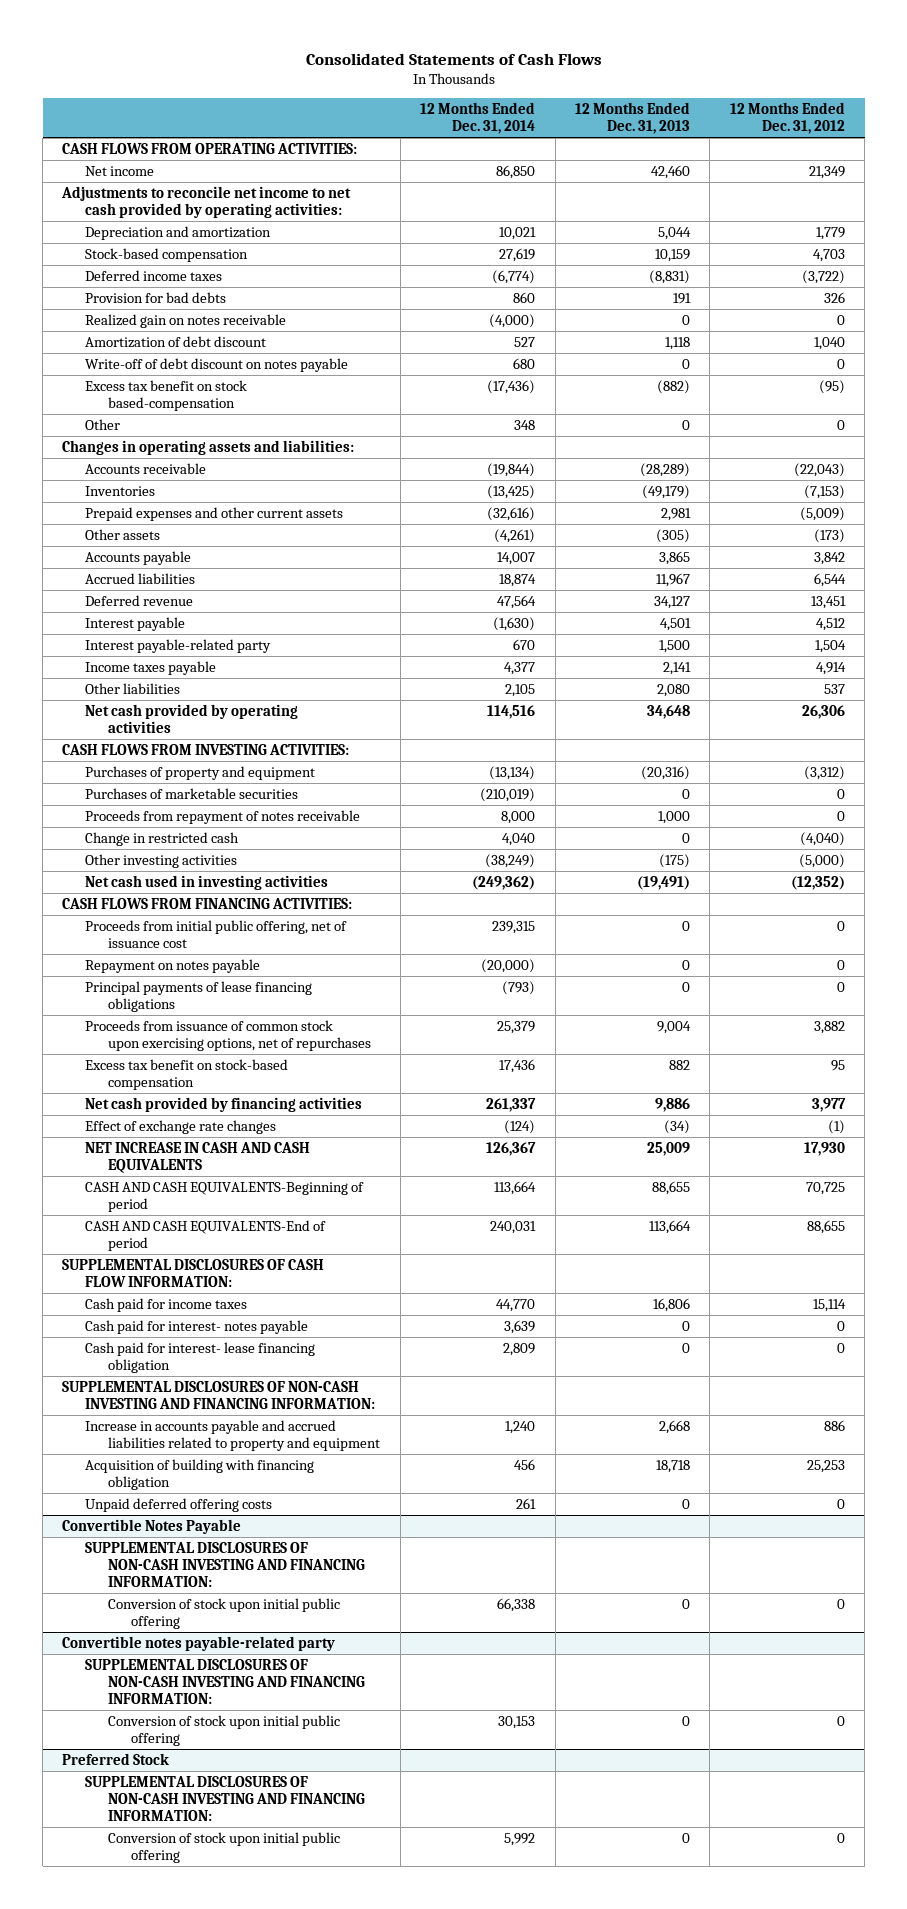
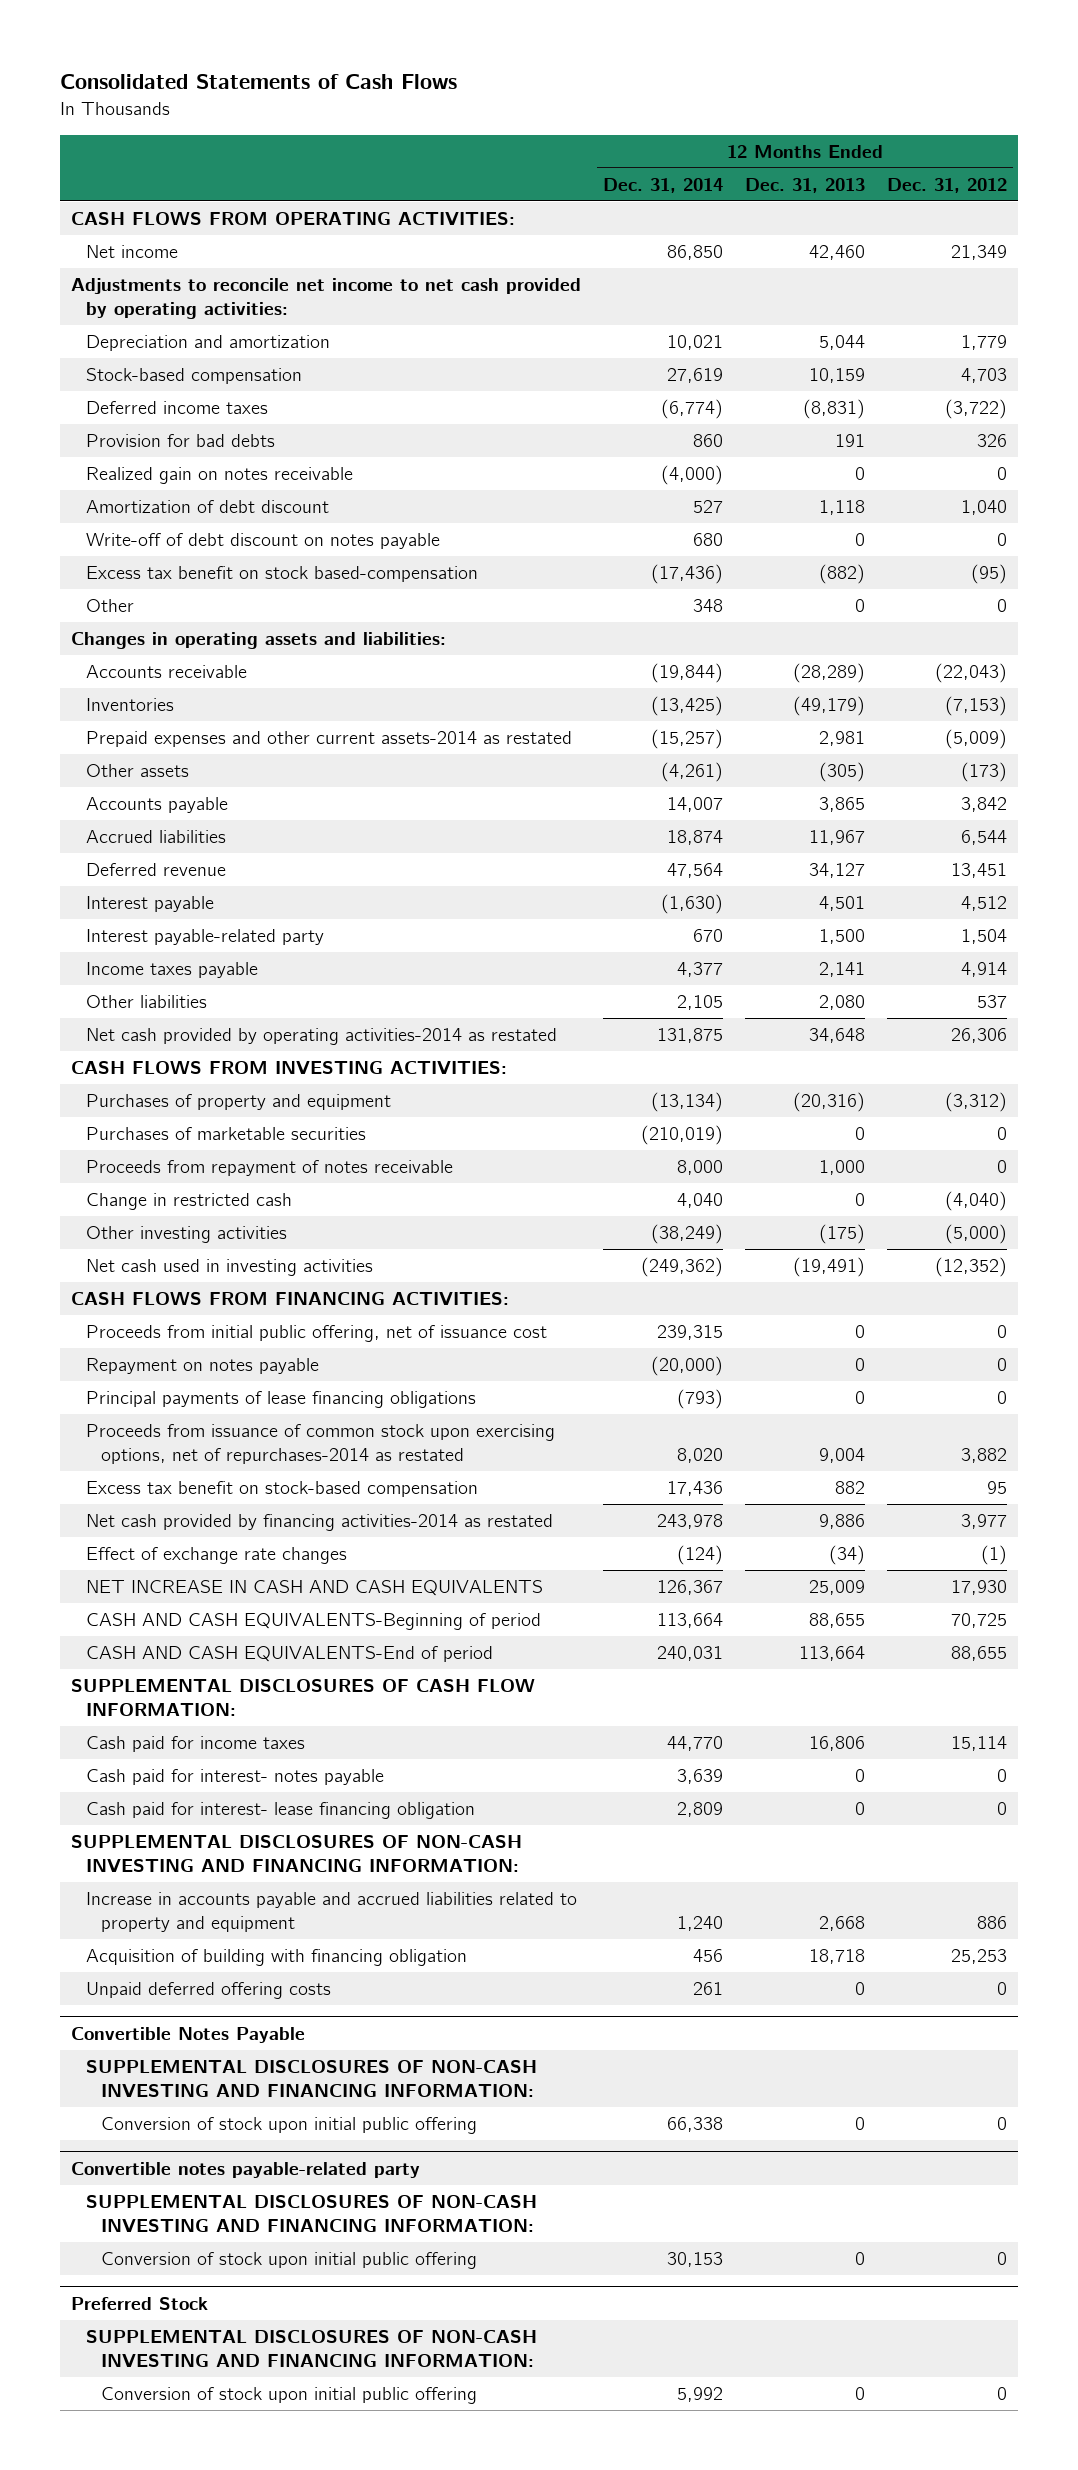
- Prepaid expenses and other current assets | (32,616) | 2,981 | (5,009)
+ Prepaid expenses and other current assets-2014 as restated | (15,257) | 2,981 | (5,009)
- Net cash provided by operating activities | 114,516 | 34,648 | 26,306
+ Net cash provided by operating activities-2014 as restated | 131,875 | 34,648 | 26,306
- Proceeds from issuance of common stock upon exercising options, net of repurchases | 25,379 | 9,004 | 3,882
+ Proceeds from issuance of common stock upon exercising options, net of repurchases-2014 as restated | 8,020 | 9,004 | 3,882
- Net cash provided by financing activities | 261,337 | 9,886 | 3,977
+ Net cash provided by financing activities-2014 as restated | 243,978 | 9,886 | 3,977

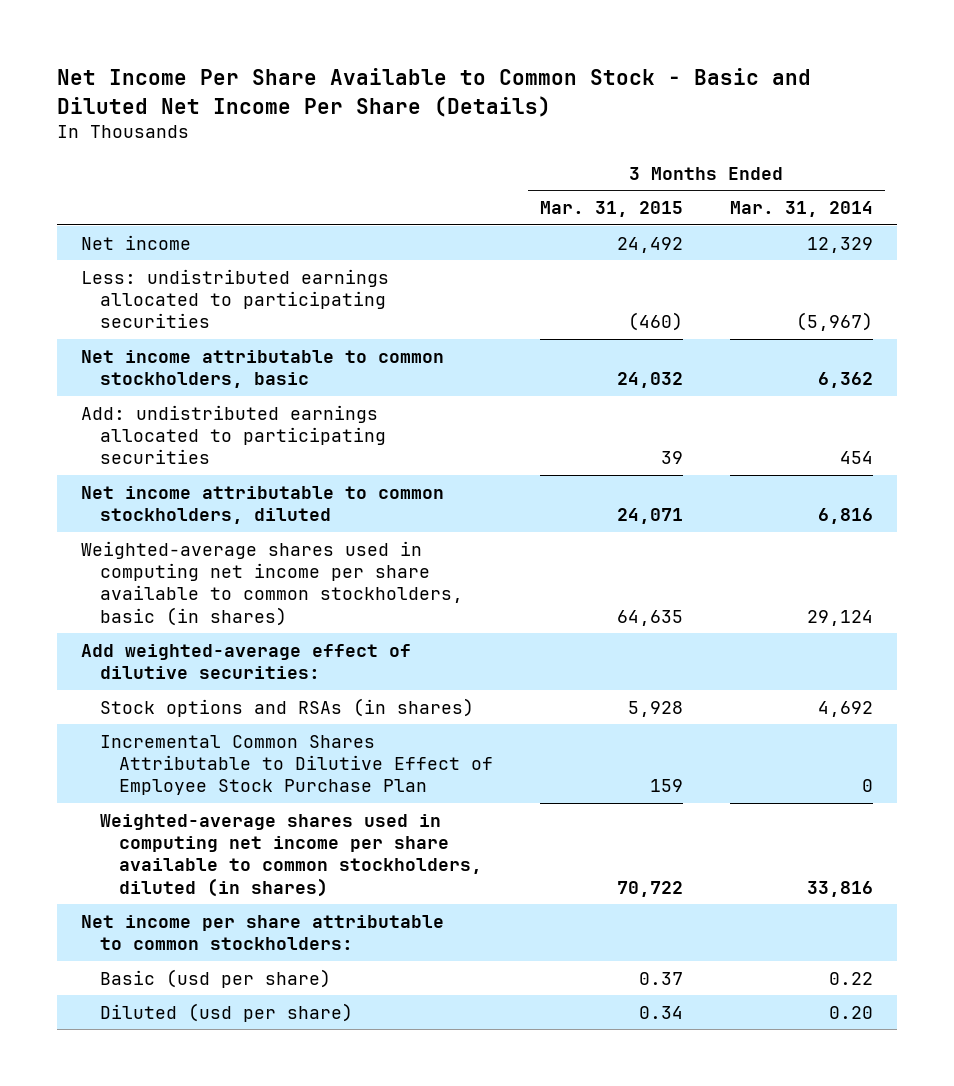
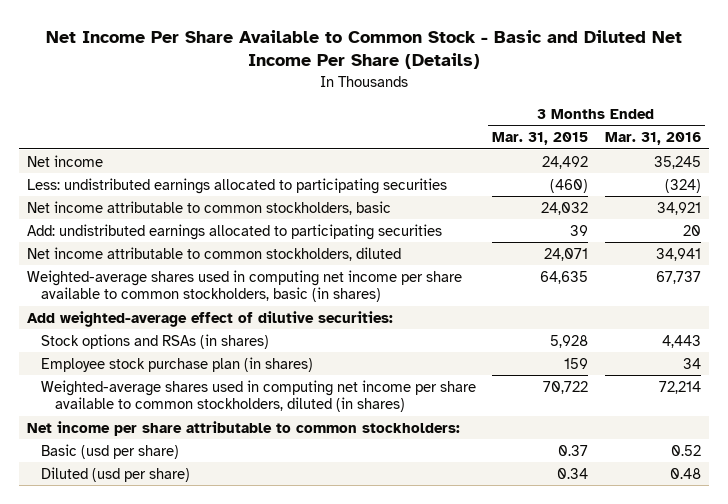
- | 3 Months Ended Mar. 31, 2015 | 3 Months Ended Mar. 31, 2014
+ | 3 Months Ended Mar. 31, 2015 | 3 Months Ended Mar. 31, 2016
- Incremental Common Shares Attributable to Dilutive Effect of Employee Stock Purchase Plan | 159 | 0
+ Employee stock purchase plan (in shares) | 159 | 34

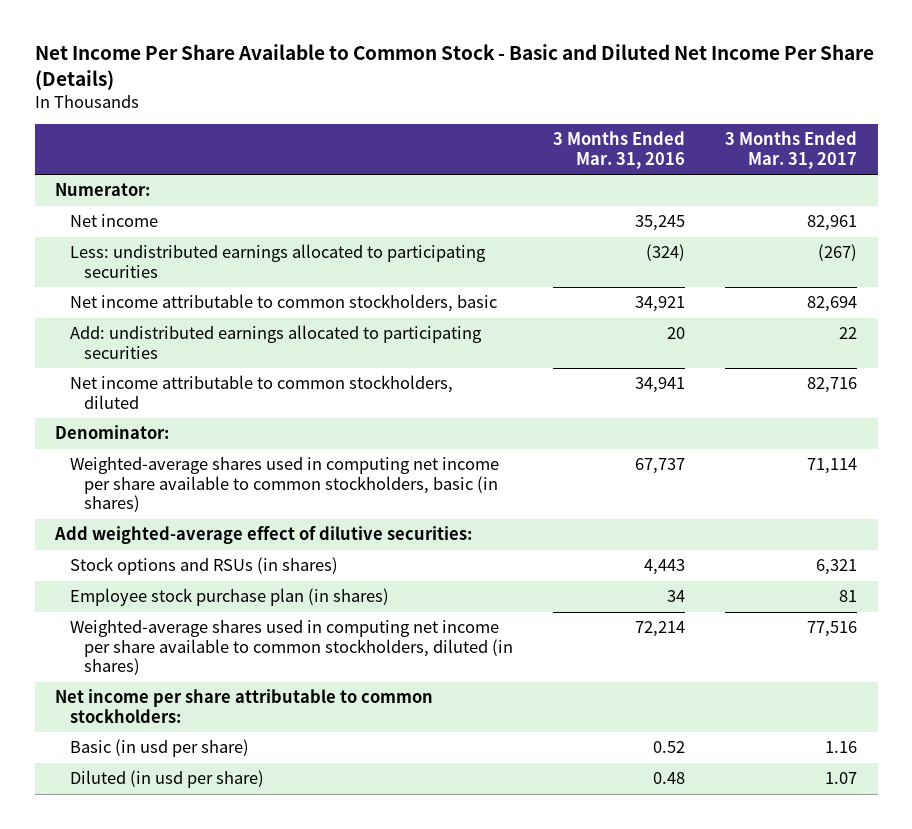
- | 3 Months Ended Mar. 31, 2015 | 3 Months Ended Mar. 31, 2016
+ | 3 Months Ended Mar. 31, 2016 | 3 Months Ended Mar. 31, 2017
+ Numerator:
+ Denominator:
- Stock options and RSAs (in shares) | 5,928 | 4,443
+ Stock options and RSUs (in shares) | 4,443 | 6,321
- Basic (usd per share) | 0.37 | 0.52
- Diluted (usd per share) | 0.34 | 0.48
+ Basic (in usd per share) | 0.52 | 1.16
+ Diluted (in usd per share) | 0.48 | 1.07

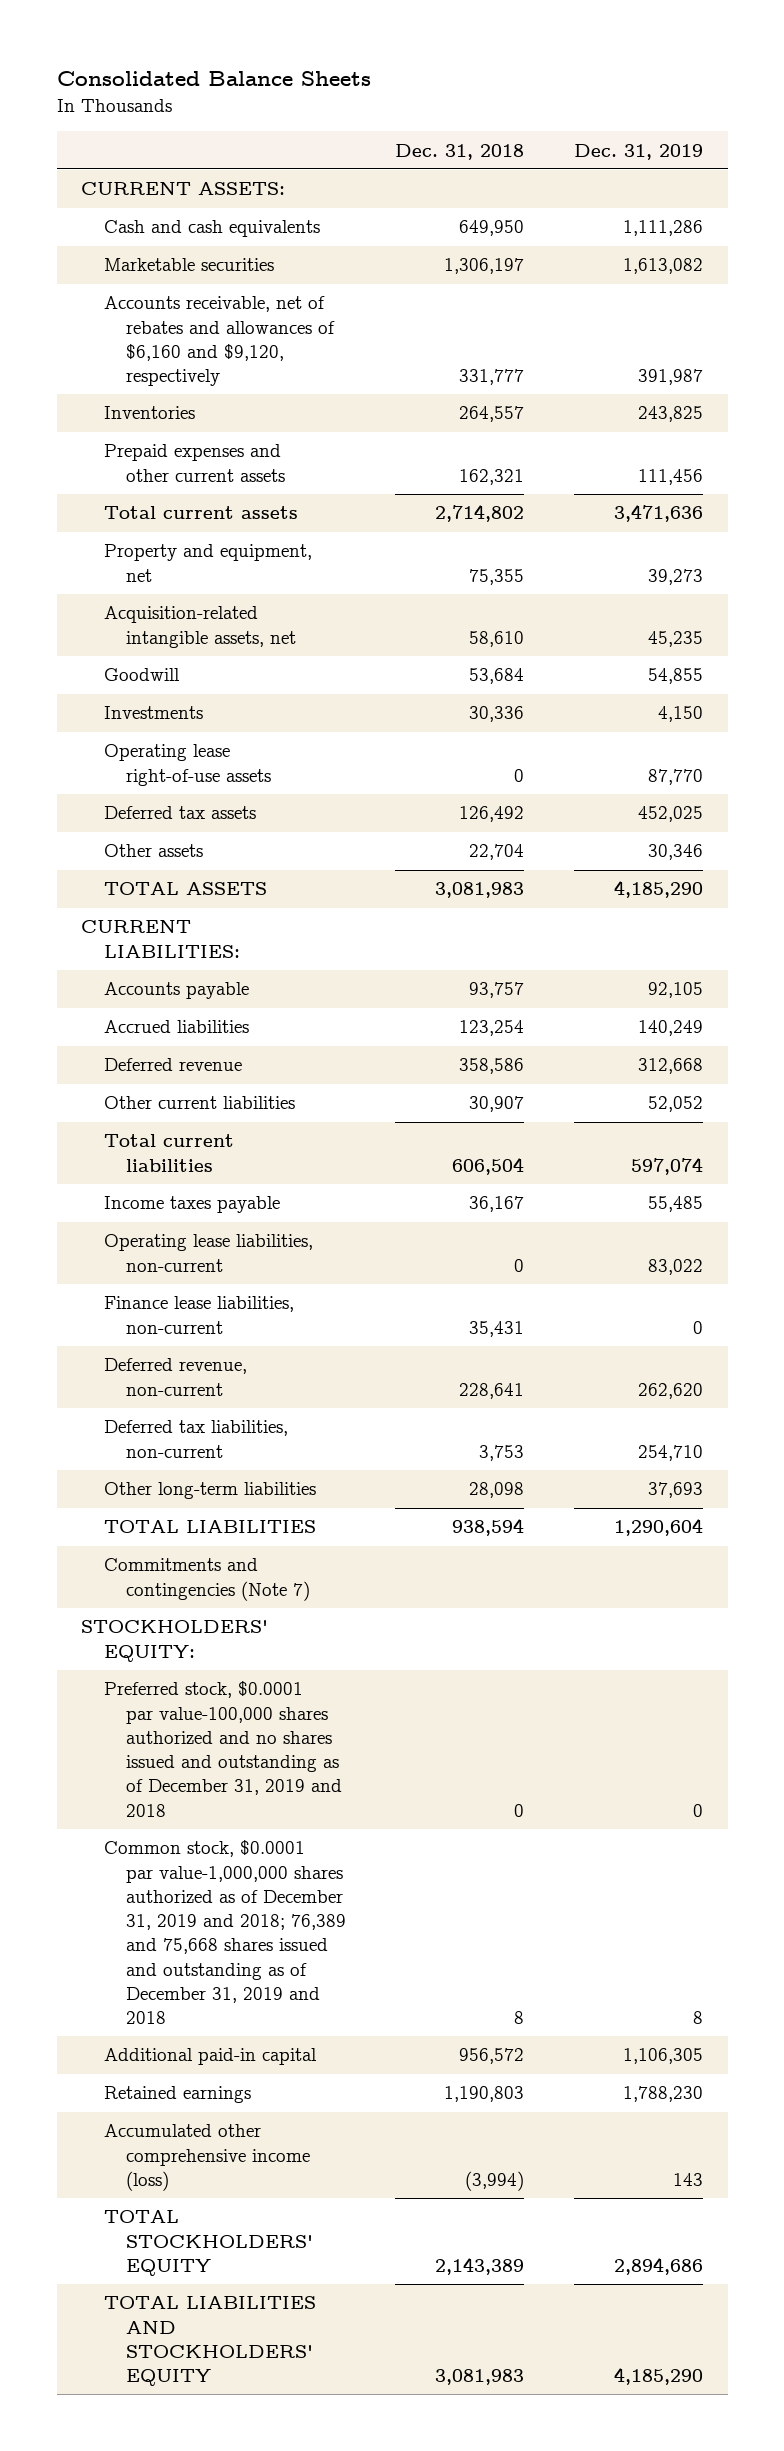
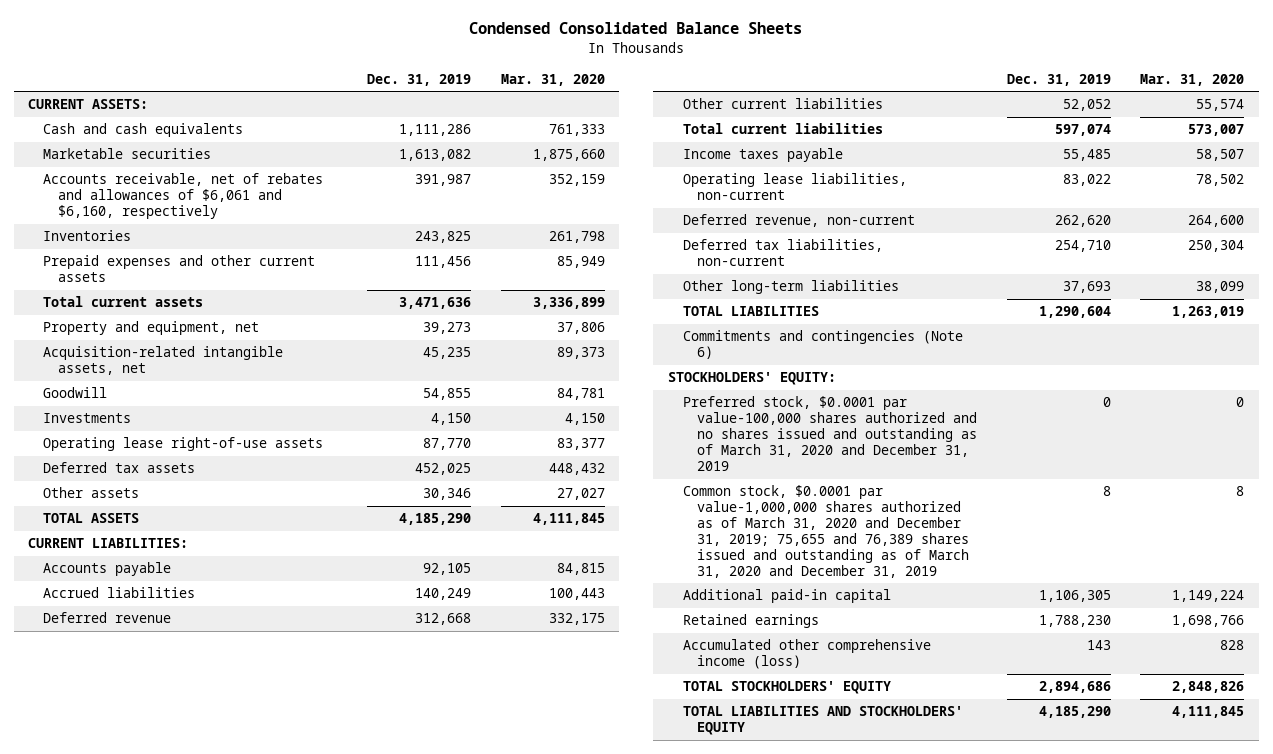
- Consolidated Balance Sheets
+ Condensed Consolidated Balance Sheets
- | Dec. 31, 2018 | Dec. 31, 2019
+ | Dec. 31, 2019 | Mar. 31, 2020
- Accounts receivable, net of rebates and allowances of $6,160 and $9,120, respectively | 331,777 | 391,987
+ Accounts receivable, net of rebates and allowances of $6,061 and $6,160, respectively | 391,987 | 352,159
- Finance lease liabilities, non-current | 35,431 | 0
- Commitments and contingencies (Note 7)
+ Commitments and contingencies (Note 6)
- Preferred stock, $0.0001 par value-100,000 shares authorized and no shares issued and outstanding as of December 31, 2019 and 2018 | 0 | 0
- Common stock, $0.0001 par value-1,000,000 shares authorized as of December 31, 2019 and 2018; 76,389 and 75,668 shares issued and outstanding as of December 31, 2019 and 2018 | 8 | 8
+ Preferred stock, $0.0001 par value-100,000 shares authorized and no shares issued and outstanding as of March 31, 2020 and December 31, 2019 | 0 | 0
+ Common stock, $0.0001 par value-1,000,000 shares authorized as of March 31, 2020 and December 31, 2019; 75,655 and 76,389 shares issued and outstanding as of March 31, 2020 and December 31, 2019 | 8 | 8

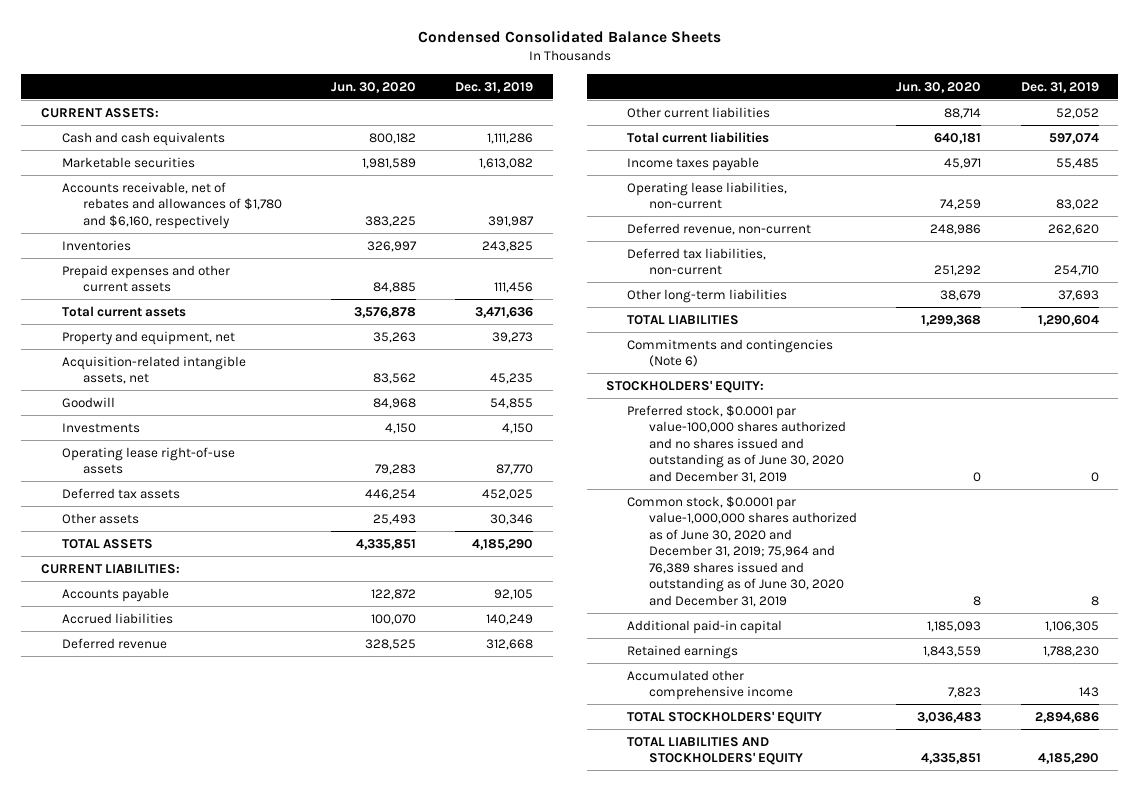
- | Dec. 31, 2019 | Mar. 31, 2020
+ | Jun. 30, 2020 | Dec. 31, 2019
- Accounts receivable, net of rebates and allowances of $6,061 and $6,160, respectively | 391,987 | 352,159
+ Accounts receivable, net of rebates and allowances of $1,780 and $6,160, respectively | 383,225 | 391,987
- Preferred stock, $0.0001 par value-100,000 shares authorized and no shares issued and outstanding as of March 31, 2020 and December 31, 2019 | 0 | 0
- Common stock, $0.0001 par value-1,000,000 shares authorized as of March 31, 2020 and December 31, 2019; 75,655 and 76,389 shares issued and outstanding as of March 31, 2020 and December 31, 2019 | 8 | 8
+ Preferred stock, $0.0001 par value-100,000 shares authorized and no shares issued and outstanding as of June 30, 2020 and December 31, 2019 | 0 | 0
+ Common stock, $0.0001 par value-1,000,000 shares authorized as of June 30, 2020 and December 31, 2019; 75,964 and 76,389 shares issued and outstanding as of June 30, 2020 and December 31, 2019 | 8 | 8
- Accumulated other comprehensive income (loss) | 143 | 828
+ Accumulated other comprehensive income | 7,823 | 143

